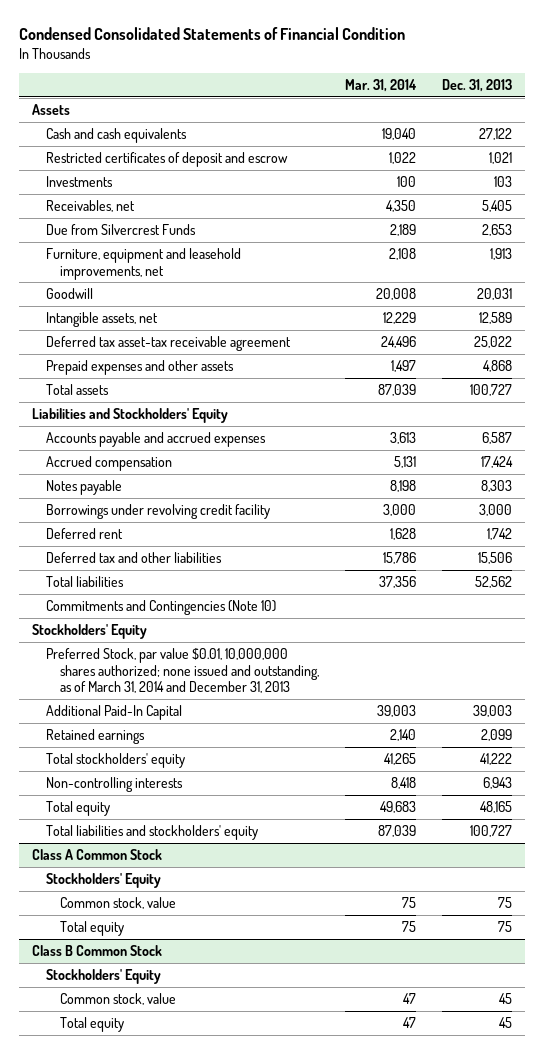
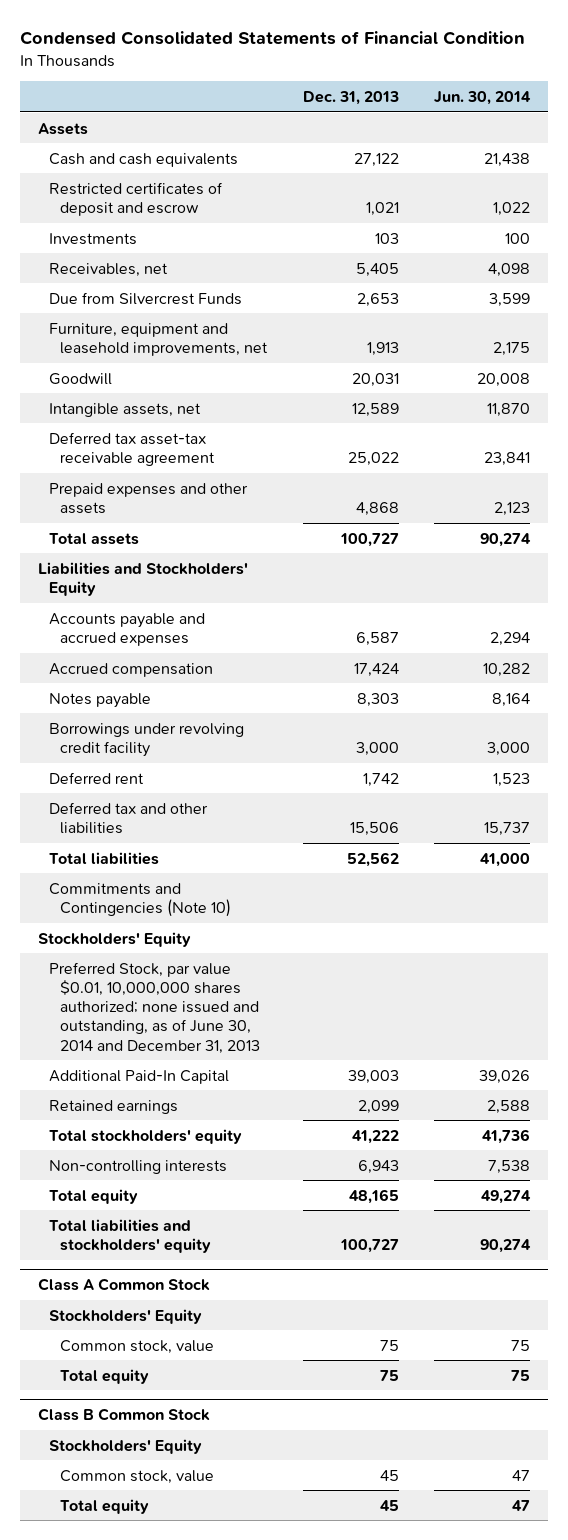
- | Mar. 31, 2014 | Dec. 31, 2013
+ | Dec. 31, 2013 | Jun. 30, 2014
- Preferred Stock, par value $0.01, 10,000,000 shares authorized; none issued and outstanding, as of March 31, 2014 and December 31, 2013
+ Preferred Stock, par value $0.01, 10,000,000 shares authorized; none issued and outstanding, as of June 30, 2014 and December 31, 2013

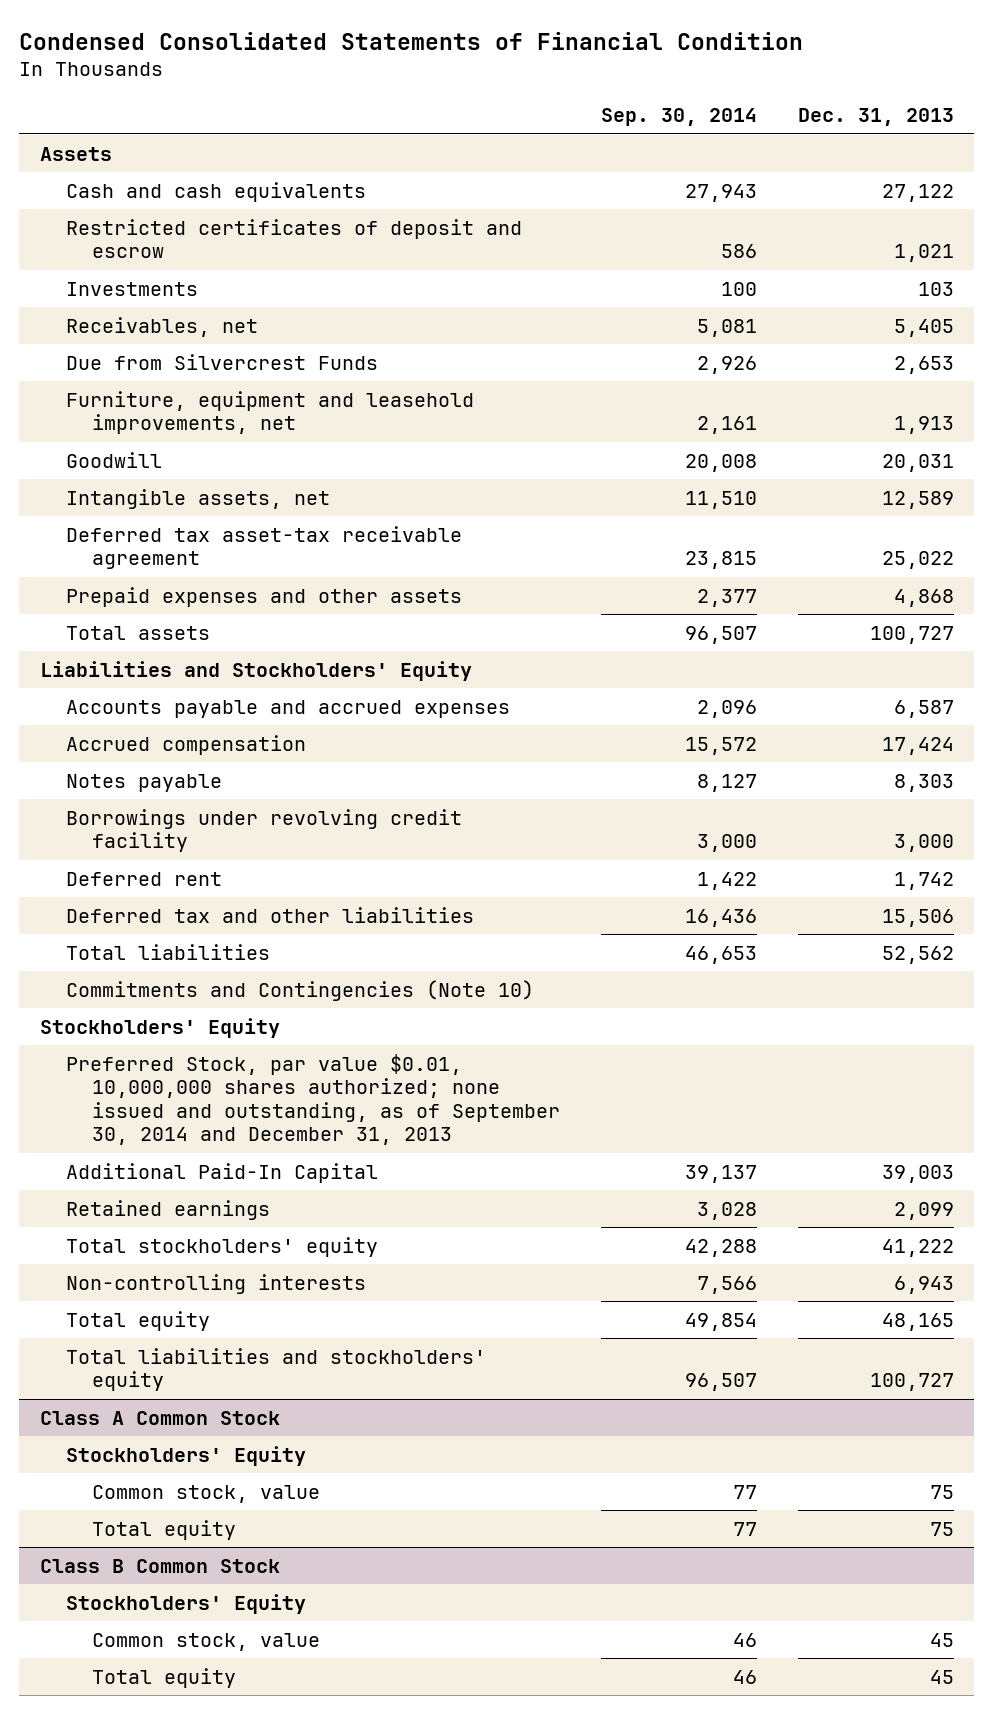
- | Dec. 31, 2013 | Jun. 30, 2014
+ | Sep. 30, 2014 | Dec. 31, 2013
- Preferred Stock, par value $0.01, 10,000,000 shares authorized; none issued and outstanding, as of June 30, 2014 and December 31, 2013
+ Preferred Stock, par value $0.01, 10,000,000 shares authorized; none issued and outstanding, as of September 30, 2014 and December 31, 2013

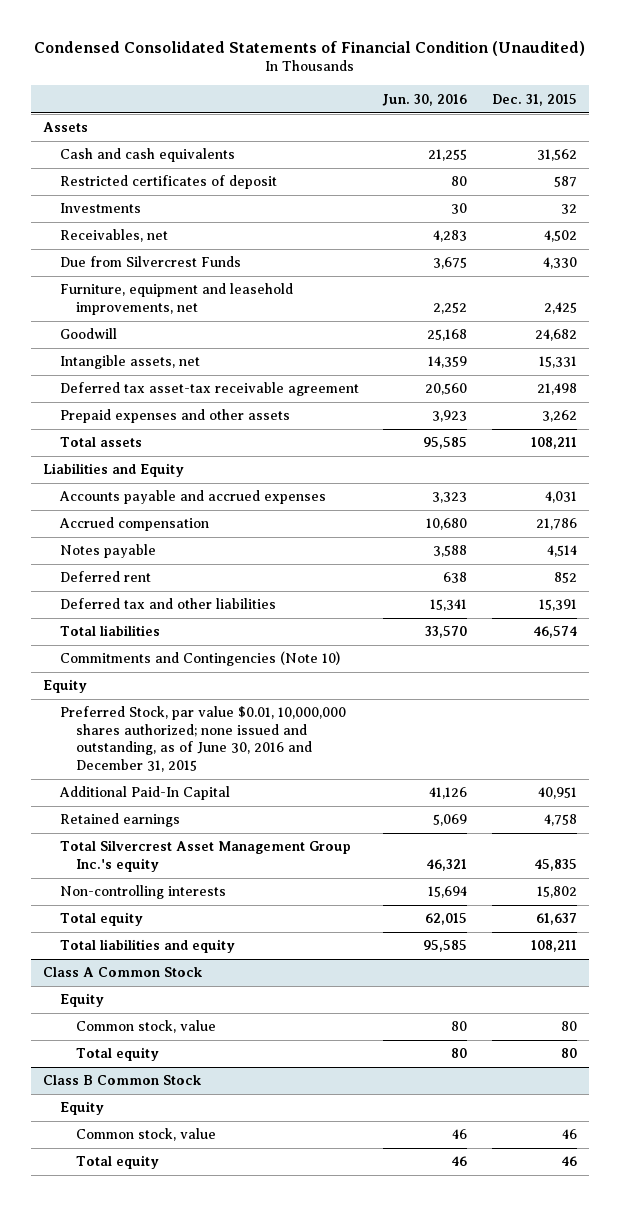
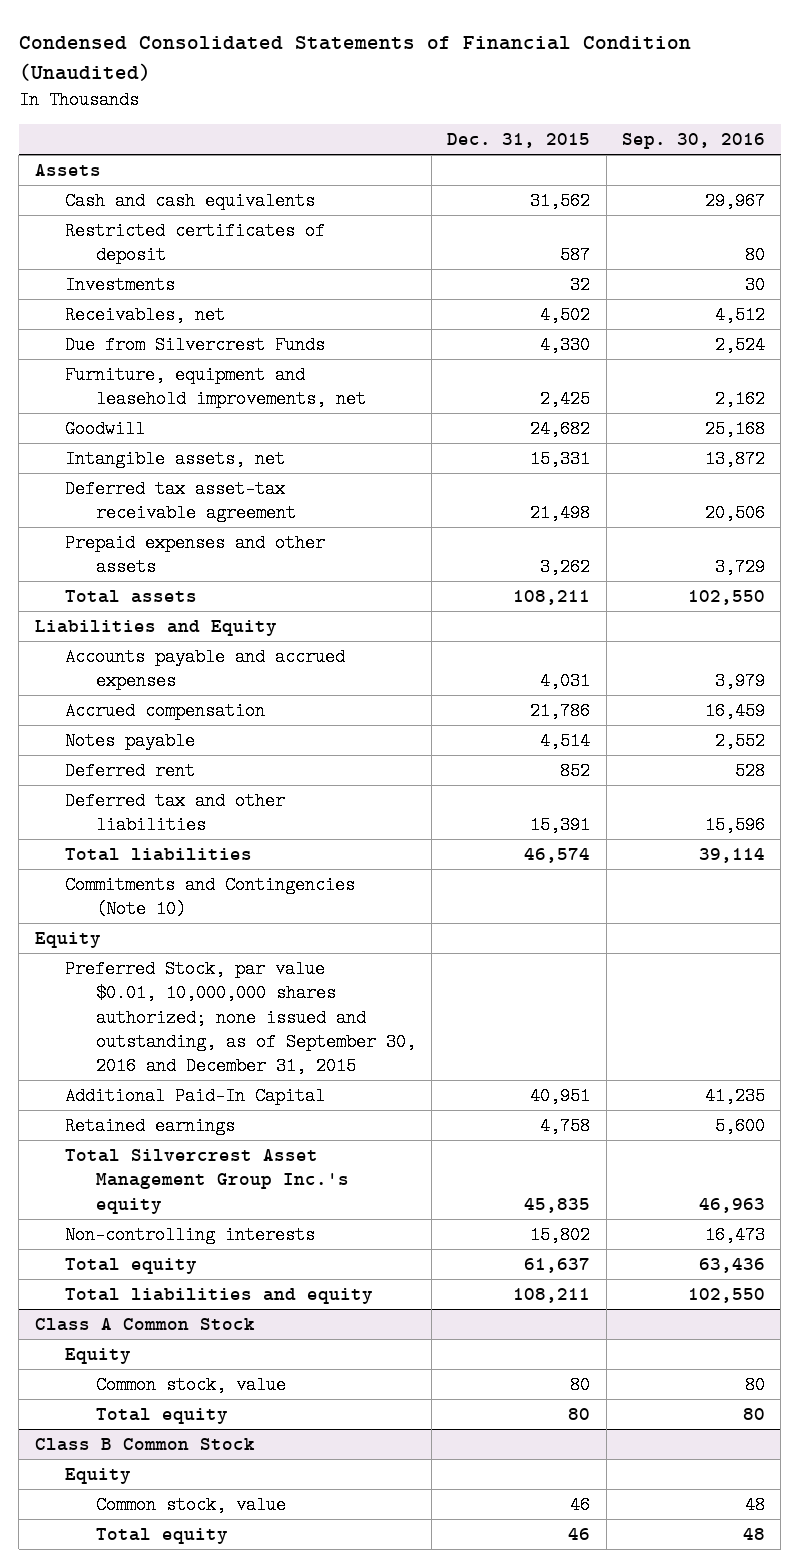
- | Jun. 30, 2016 | Dec. 31, 2015
+ | Dec. 31, 2015 | Sep. 30, 2016
- Preferred Stock, par value $0.01, 10,000,000 shares authorized; none issued and outstanding, as of June 30, 2016 and December 31, 2015
+ Preferred Stock, par value $0.01, 10,000,000 shares authorized; none issued and outstanding, as of September 30, 2016 and December 31, 2015

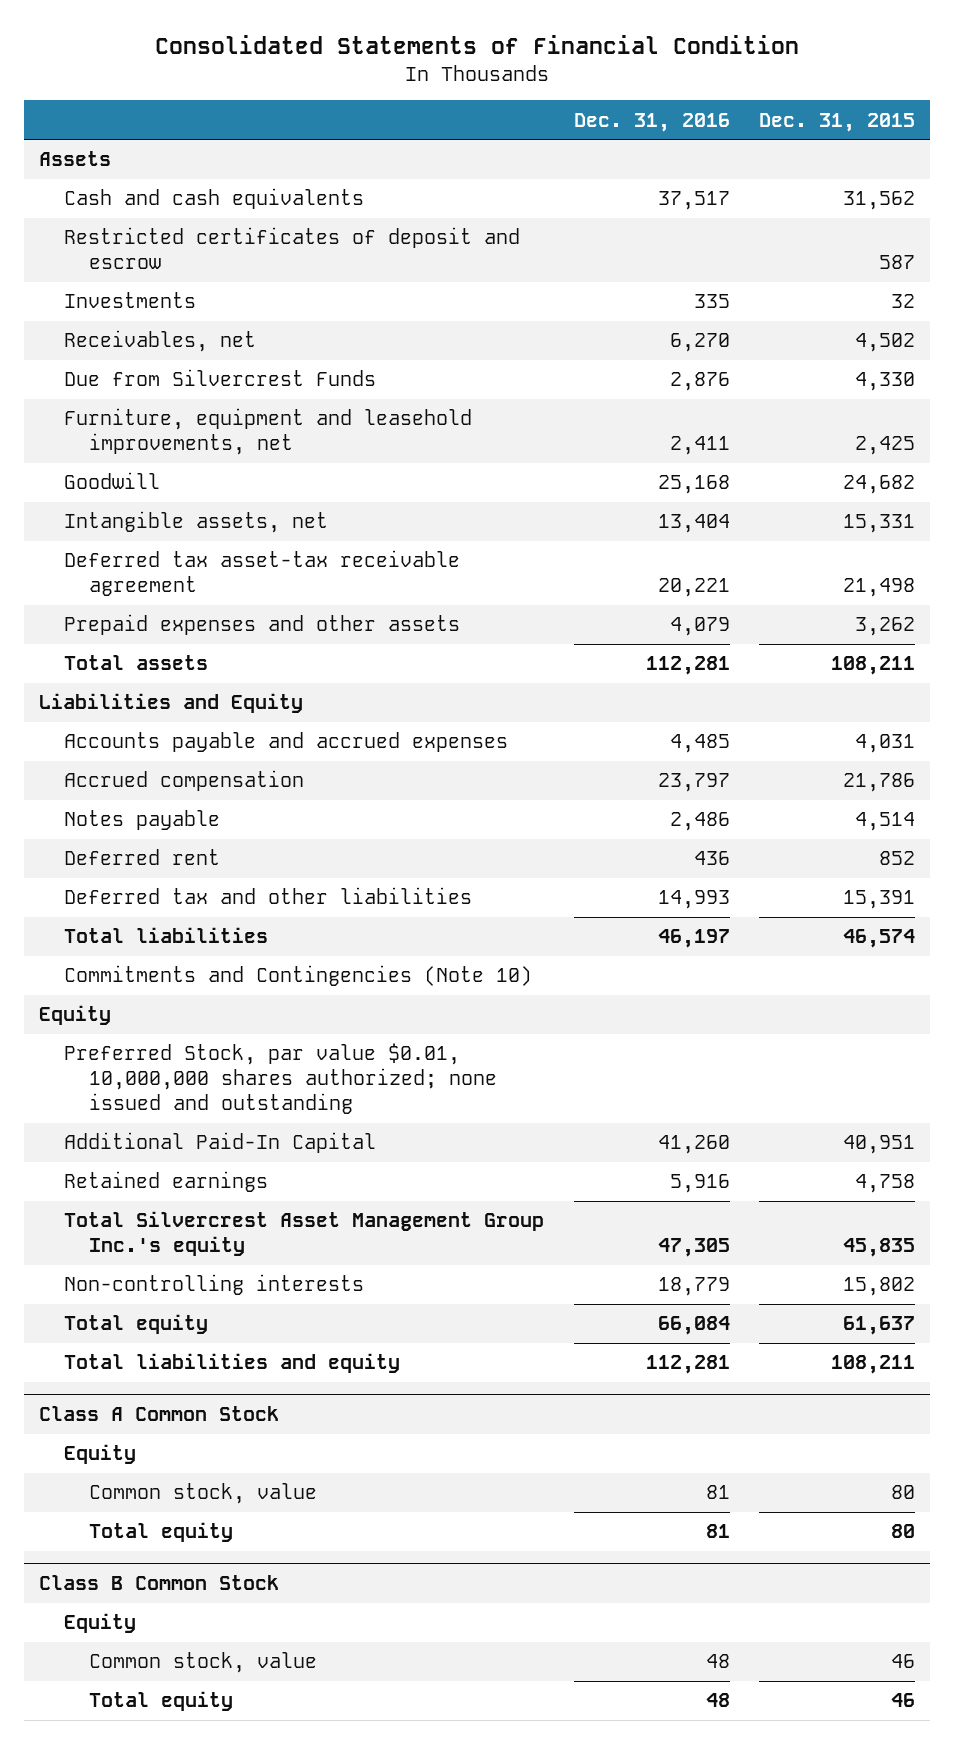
- Condensed Consolidated Statements of Financial Condition (Unaudited)
+ Consolidated Statements of Financial Condition
- | Dec. 31, 2015 | Sep. 30, 2016
+ | Dec. 31, 2016 | Dec. 31, 2015
- Restricted certificates of deposit | 587 | 80
+ Restricted certificates of deposit and escrow | | 587
- Preferred Stock, par value $0.01, 10,000,000 shares authorized; none issued and outstanding, as of September 30, 2016 and December 31, 2015
+ Preferred Stock, par value $0.01, 10,000,000 shares authorized; none issued and outstanding

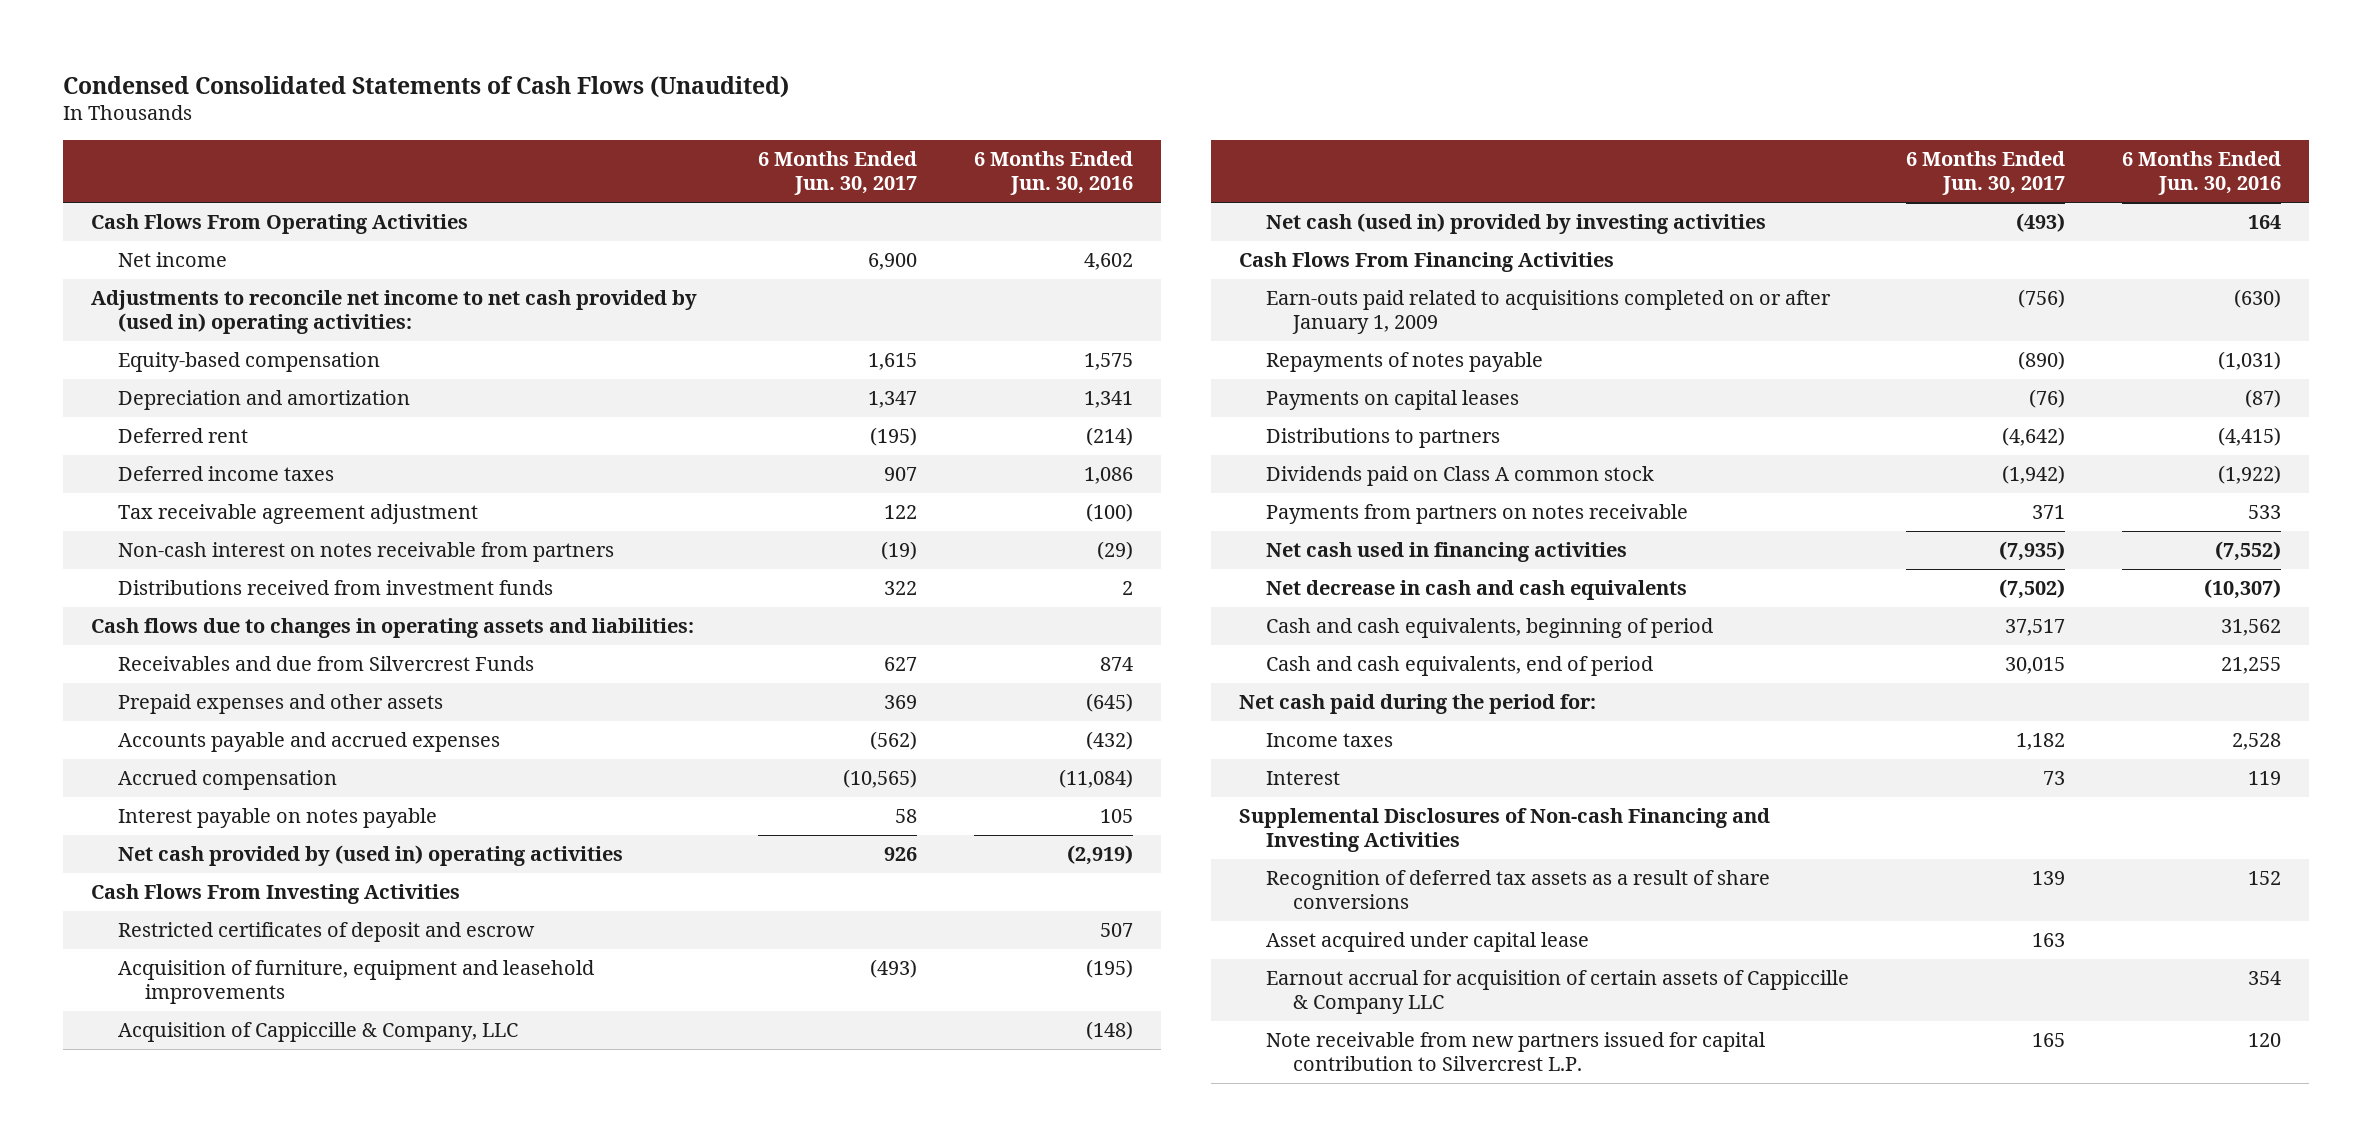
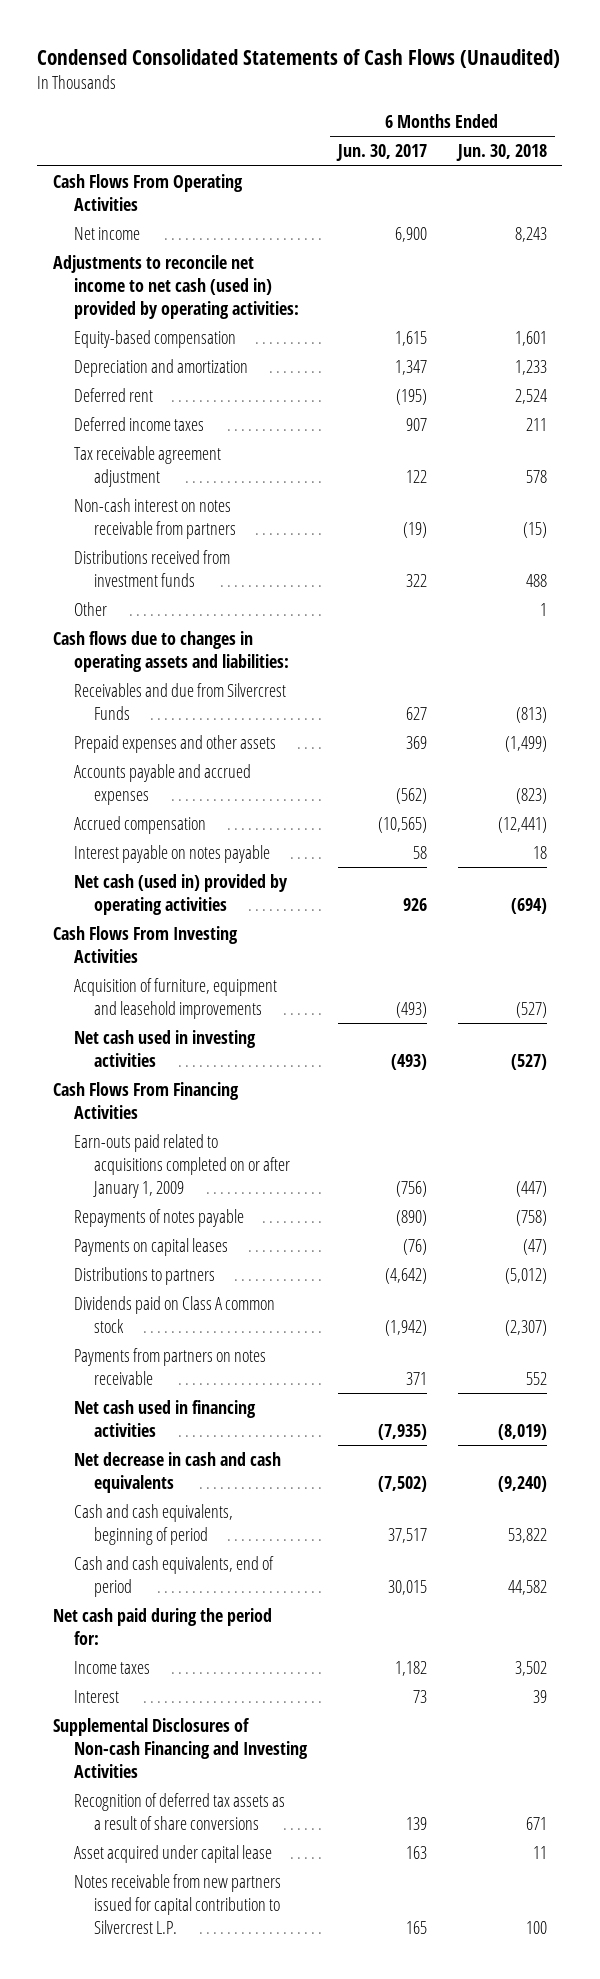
- | 6 Months Ended Jun. 30, 2017 | 6 Months Ended Jun. 30, 2016
+ | 6 Months Ended Jun. 30, 2017 | 6 Months Ended Jun. 30, 2018
- Adjustments to reconcile net income to net cash provided by (used in) operating activities:
+ Adjustments to reconcile net income to net cash (used in) provided by operating activities:
+ Other | | 1
- Net cash provided by (used in) operating activities | 926 | (2,919)
+ Net cash (used in) provided by operating activities | 926 | (694)
- Restricted certificates of deposit and escrow | | 507
- Acquisition of Cappiccille & Company, LLC | | (148)
- Net cash (used in) provided by investing activities | (493) | 164
+ Net cash used in investing activities | (493) | (527)
- Earnout accrual for acquisition of certain assets of Cappiccille & Company LLC | | 354
- Note receivable from new partners issued for capital contribution to Silvercrest L.P. | 165 | 120
+ Notes receivable from new partners issued for capital contribution to Silvercrest L.P. | 165 | 100

